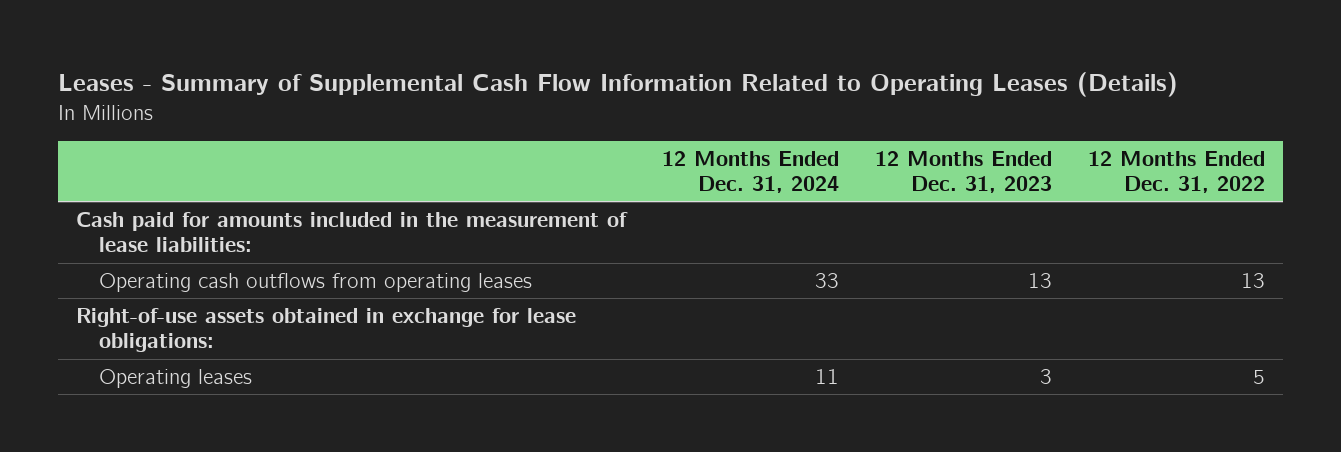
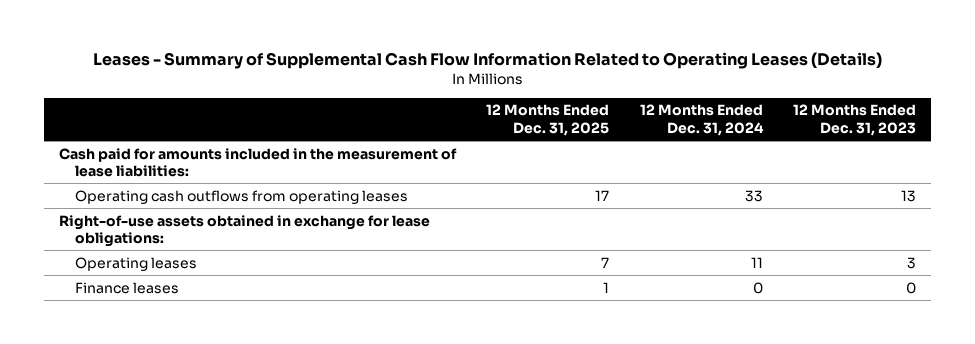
- | 12 Months Ended Dec. 31, 2024 | 12 Months Ended Dec. 31, 2023 | 12 Months Ended Dec. 31, 2022
+ | 12 Months Ended Dec. 31, 2025 | 12 Months Ended Dec. 31, 2024 | 12 Months Ended Dec. 31, 2023
+ Finance leases | 1 | 0 | 0

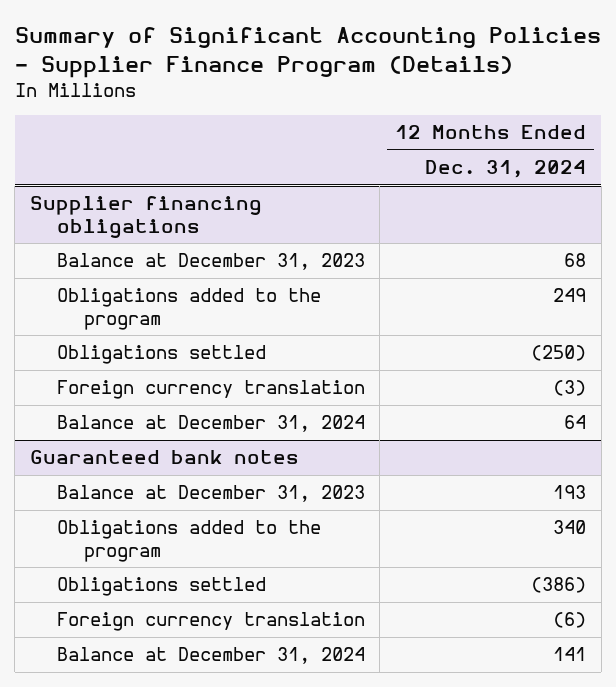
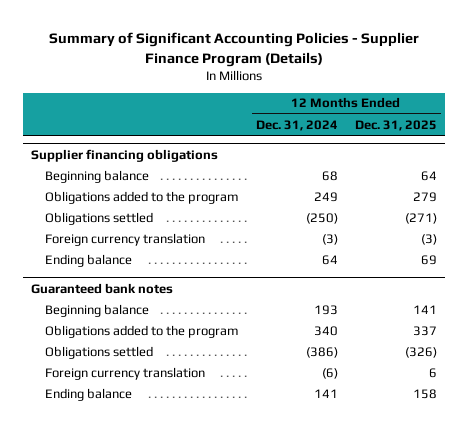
- | 12 Months Ended Dec. 31, 2024
+ | 12 Months Ended Dec. 31, 2024 | 12 Months Ended Dec. 31, 2025
@ Supplier financing obligations
- Balance at December 31, 2023 | 68
+ Beginning balance | 68 | 64
- Balance at December 31, 2024 | 64
+ Ending balance | 64 | 69
@ Guaranteed bank notes
- Balance at December 31, 2023 | 193
+ Beginning balance | 193 | 141
- Balance at December 31, 2024 | 141
+ Ending balance | 141 | 158

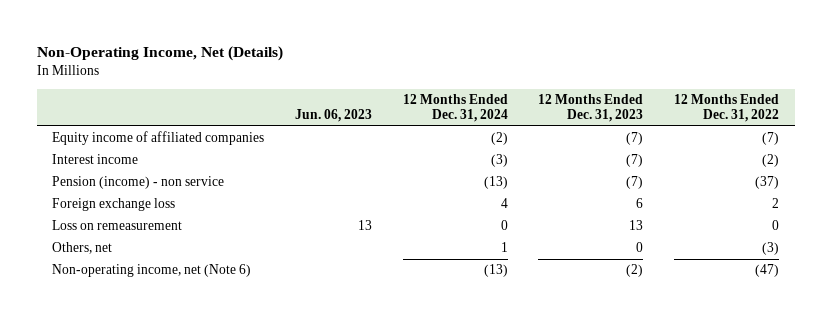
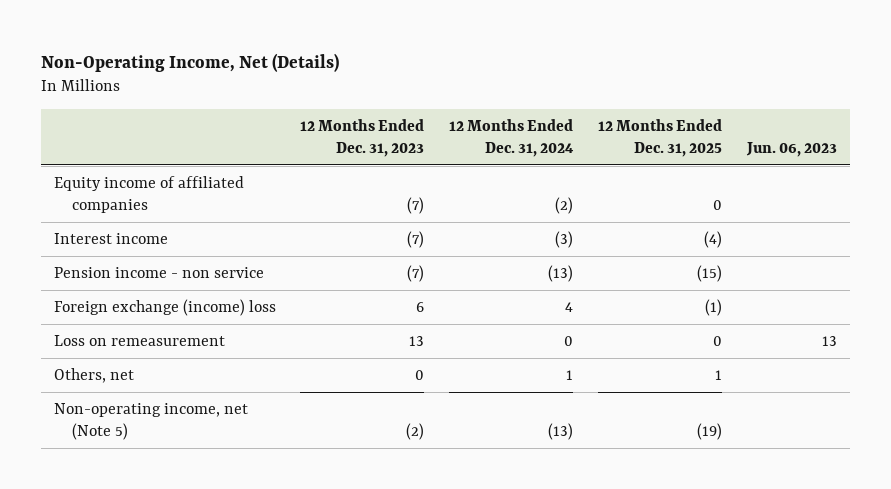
- | Jun. 06, 2023 | 12 Months Ended Dec. 31, 2024 | 12 Months Ended Dec. 31, 2023 | 12 Months Ended Dec. 31, 2022
+ | 12 Months Ended Dec. 31, 2023 | 12 Months Ended Dec. 31, 2024 | 12 Months Ended Dec. 31, 2025 | Jun. 06, 2023
- Pension (income) - non service | | (13) | (7) | (37)
- Foreign exchange loss | | 4 | 6 | 2
+ Pension income - non service | (7) | (13) | (15) |
+ Foreign exchange (income) loss | 6 | 4 | (1) |
- Non-operating income, net (Note 6) | | (13) | (2) | (47)
+ Non-operating income, net (Note 5) | (2) | (13) | (19) |

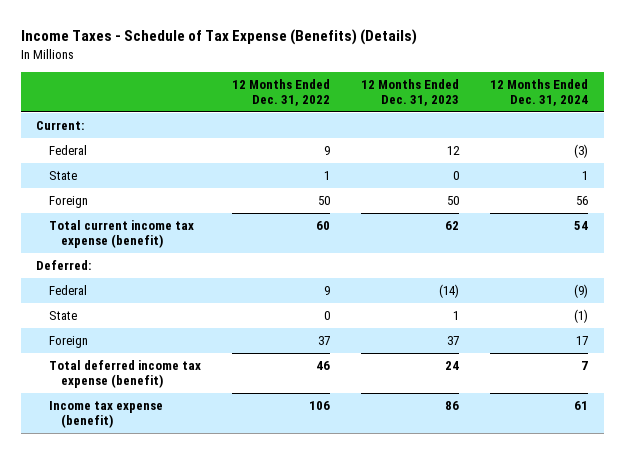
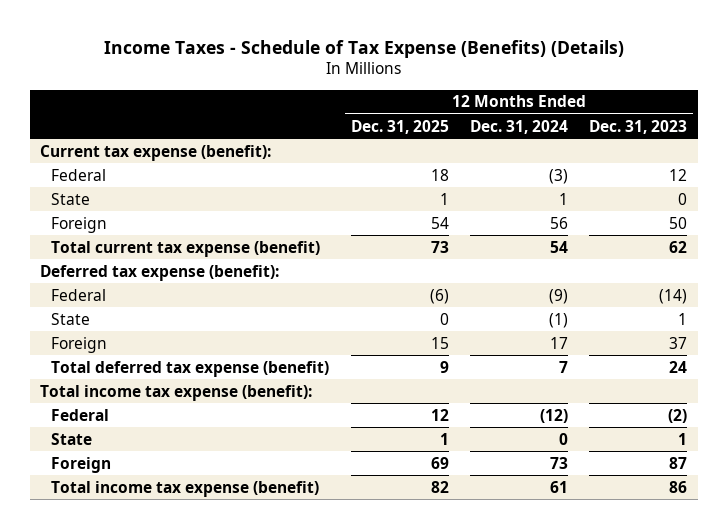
- | 12 Months Ended Dec. 31, 2022 | 12 Months Ended Dec. 31, 2023 | 12 Months Ended Dec. 31, 2024
+ | 12 Months Ended Dec. 31, 2025 | 12 Months Ended Dec. 31, 2024 | 12 Months Ended Dec. 31, 2023
- Current:
+ Current tax expense (benefit):
- Total current income tax expense (benefit) | 60 | 62 | 54
- Deferred:
+ Total current tax expense (benefit) | 73 | 54 | 62
+ Deferred tax expense (benefit):
- Total deferred income tax expense (benefit) | 46 | 24 | 7
- Income tax expense (benefit) | 106 | 86 | 61
+ Total deferred tax expense (benefit) | 9 | 7 | 24
+ Total income tax expense (benefit):
+ Federal | 12 | (12) | (2)
+ State | 1 | 0 | 1
+ Foreign | 69 | 73 | 87
+ Total income tax expense (benefit) | 82 | 61 | 86

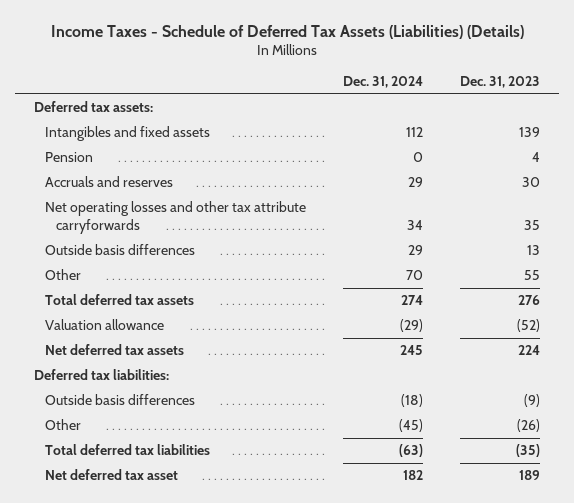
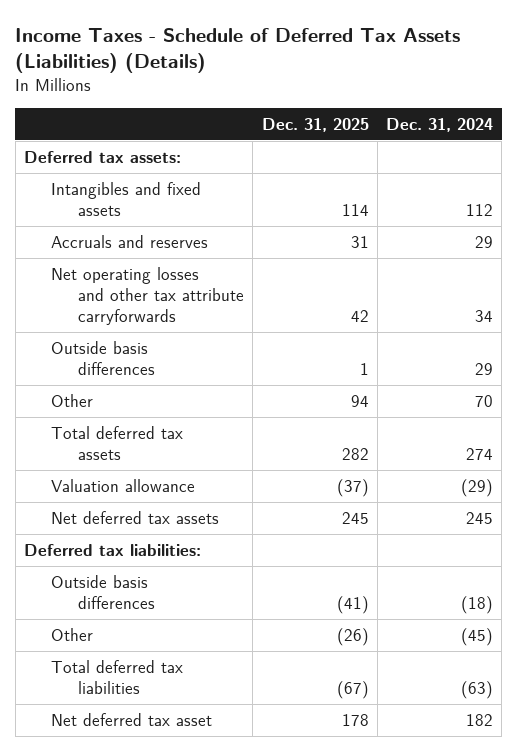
- | Dec. 31, 2024 | Dec. 31, 2023
+ | Dec. 31, 2025 | Dec. 31, 2024
- Pension | 0 | 4

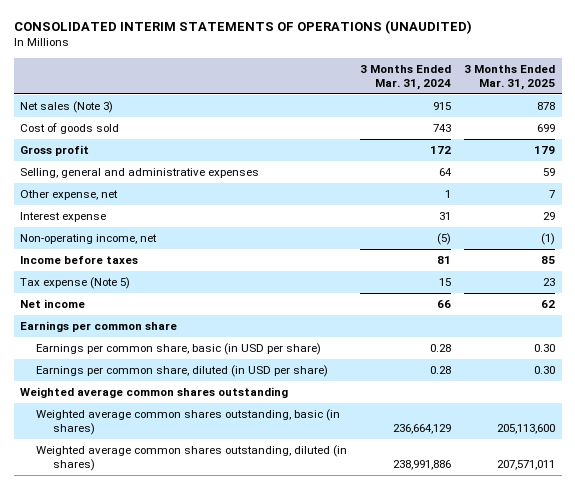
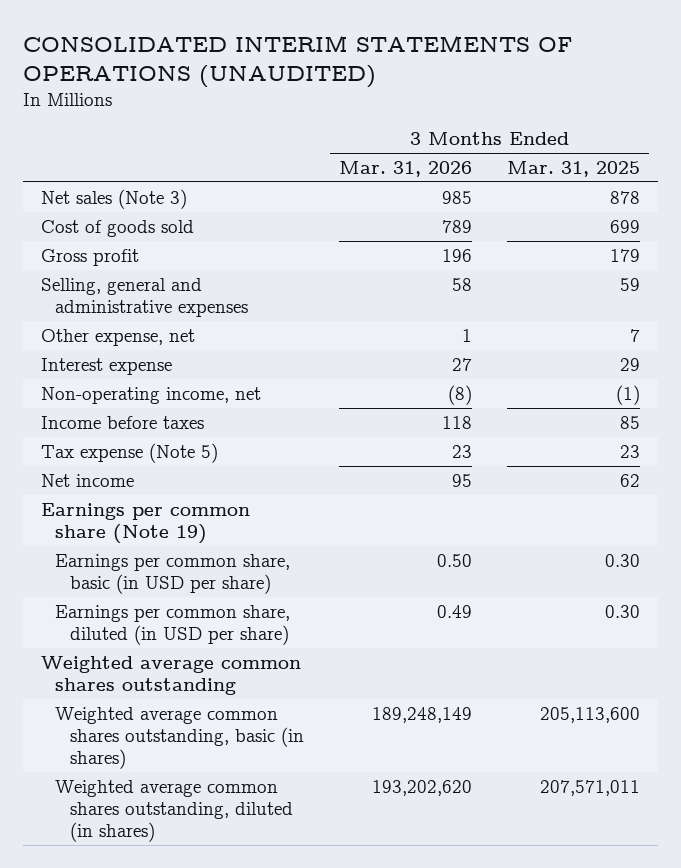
- | 3 Months Ended Mar. 31, 2024 | 3 Months Ended Mar. 31, 2025
+ | 3 Months Ended Mar. 31, 2026 | 3 Months Ended Mar. 31, 2025
- Earnings per common share
+ Earnings per common share (Note 19)

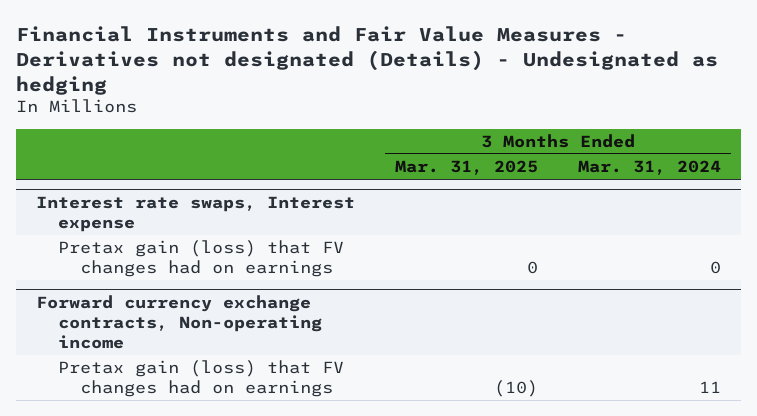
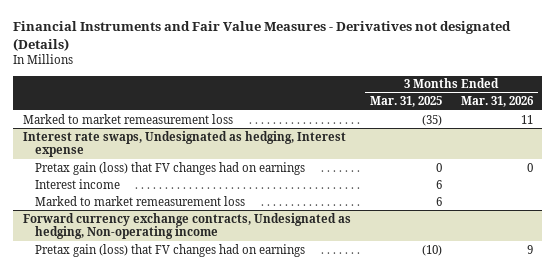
- Financial Instruments and Fair Value Measures - Derivatives not designated (Details) - Undesignated as hedging
+ Financial Instruments and Fair Value Measures - Derivatives not designated (Details)
- | 3 Months Ended Mar. 31, 2025 | 3 Months Ended Mar. 31, 2024
+ | 3 Months Ended Mar. 31, 2025 | 3 Months Ended Mar. 31, 2026
- Interest rate swaps, Interest expense
+ Marked to market remeasurement loss | (35) | 11
+ Interest rate swaps, Undesignated as hedging, Interest expense
- Forward currency exchange contracts, Non-operating income
+ Interest income | 6 |
+ Marked to market remeasurement loss | 6 |
+ Forward currency exchange contracts, Undesignated as hedging, Non-operating income

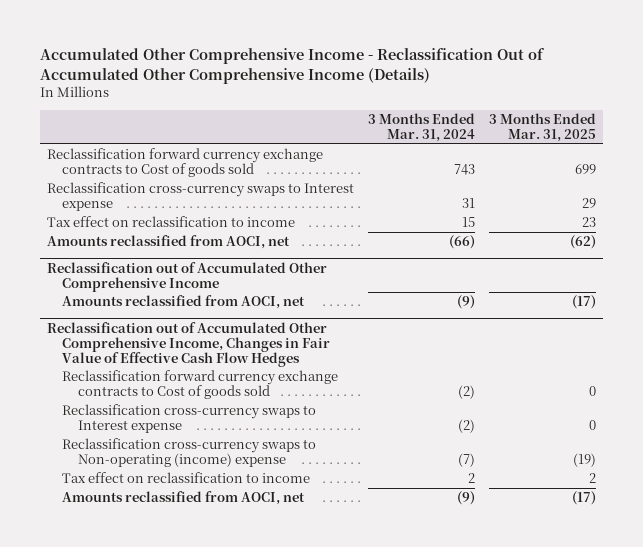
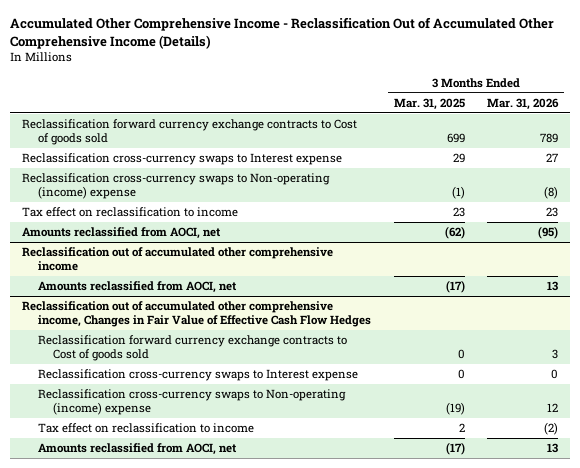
- | 3 Months Ended Mar. 31, 2024 | 3 Months Ended Mar. 31, 2025
+ | 3 Months Ended Mar. 31, 2025 | 3 Months Ended Mar. 31, 2026
+ Reclassification cross-currency swaps to Non-operating (income) expense | (1) | (8)
- Reclassification out of Accumulated Other Comprehensive Income
+ Reclassification out of accumulated other comprehensive income
- Reclassification out of Accumulated Other Comprehensive Income, Changes in Fair Value of Effective Cash Flow Hedges
+ Reclassification out of accumulated other comprehensive income, Changes in Fair Value of Effective Cash Flow Hedges

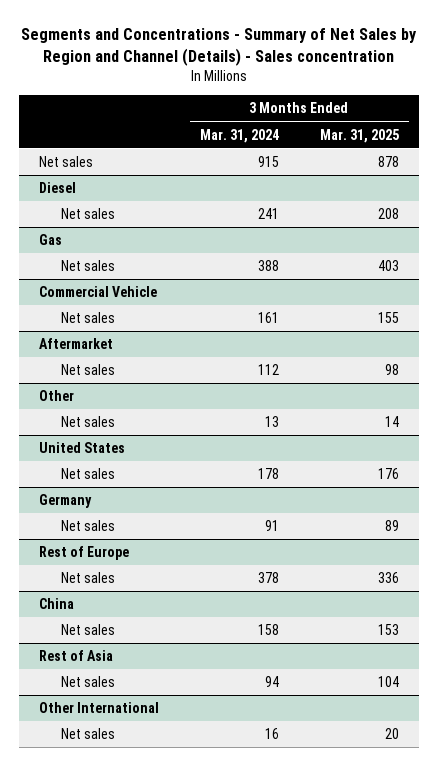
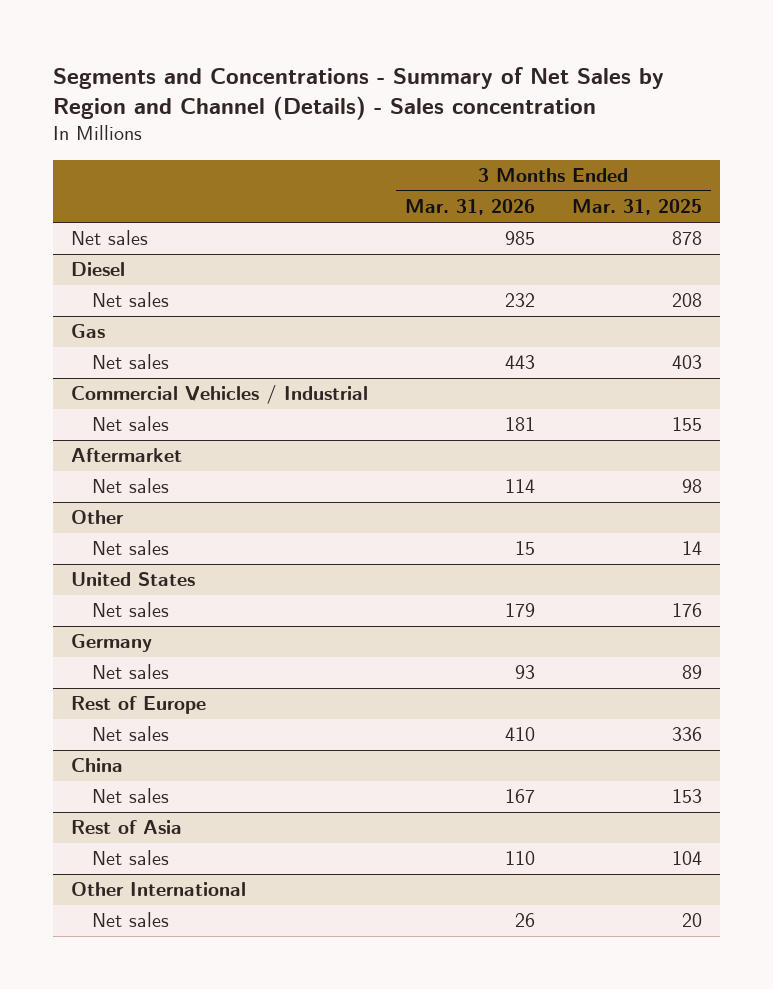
- | 3 Months Ended Mar. 31, 2024 | 3 Months Ended Mar. 31, 2025
+ | 3 Months Ended Mar. 31, 2026 | 3 Months Ended Mar. 31, 2025
- Commercial Vehicle
+ Commercial Vehicles / Industrial

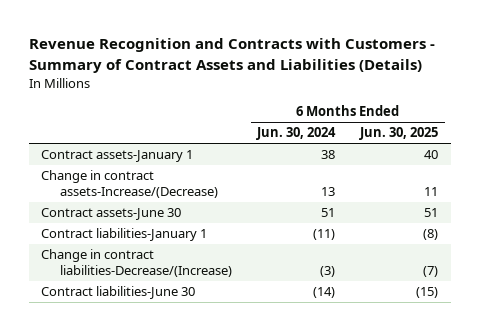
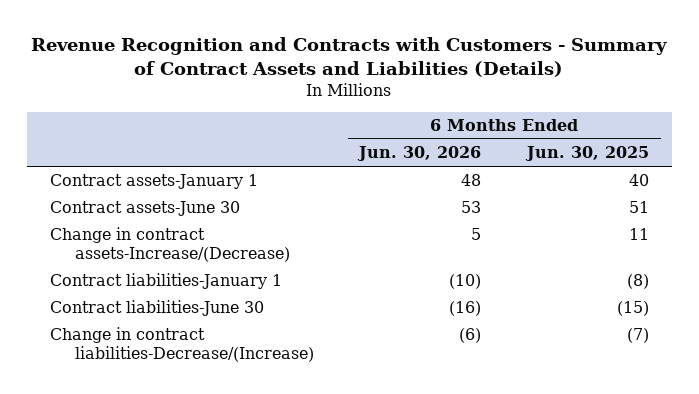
- | 6 Months Ended Jun. 30, 2024 | 6 Months Ended Jun. 30, 2025
+ | 6 Months Ended Jun. 30, 2026 | 6 Months Ended Jun. 30, 2025
moved down: Change in contract assets-Increase/(Decrease) | 5 | 11
moved down: Change in contract liabilities-Decrease/(Increase) | (6) | (7)

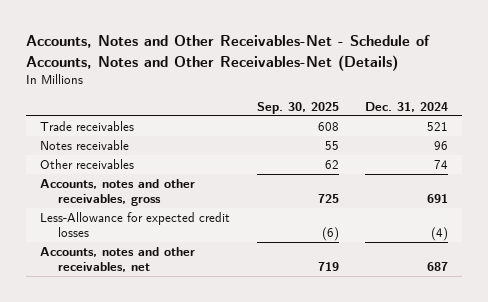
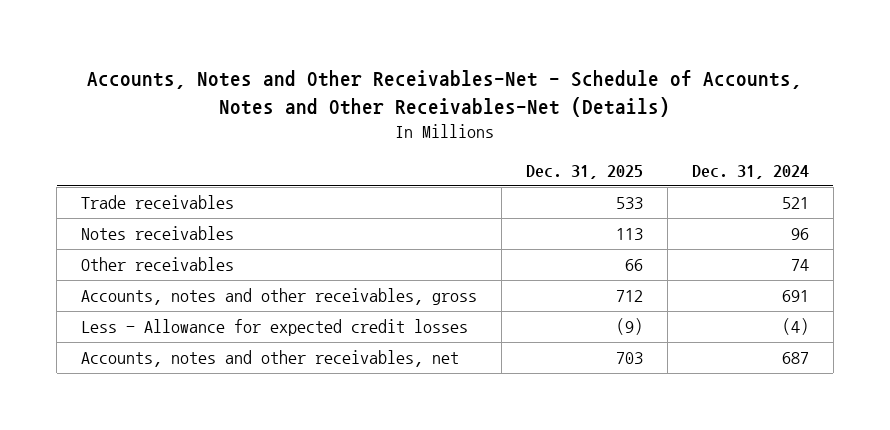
- | Sep. 30, 2025 | Dec. 31, 2024
+ | Dec. 31, 2025 | Dec. 31, 2024
- Notes receivable | 55 | 96
+ Notes receivables | 113 | 96
- Less-Allowance for expected credit losses | (6) | (4)
+ Less - Allowance for expected credit losses | (9) | (4)

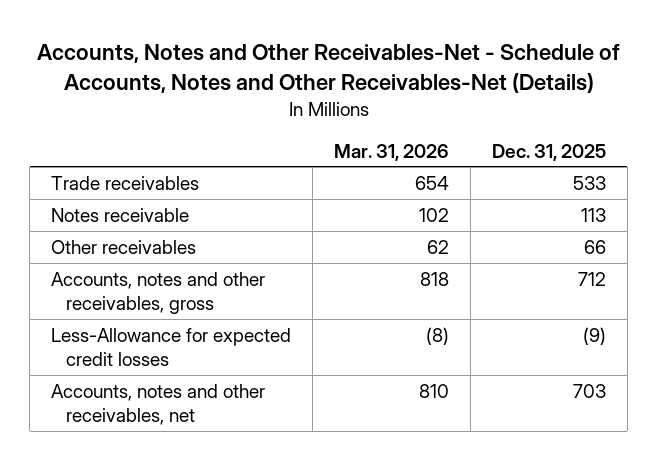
- | Dec. 31, 2025 | Dec. 31, 2024
+ | Mar. 31, 2026 | Dec. 31, 2025
- Notes receivables | 113 | 96
+ Notes receivable | 102 | 113
- Less - Allowance for expected credit losses | (9) | (4)
+ Less-Allowance for expected credit losses | (8) | (9)

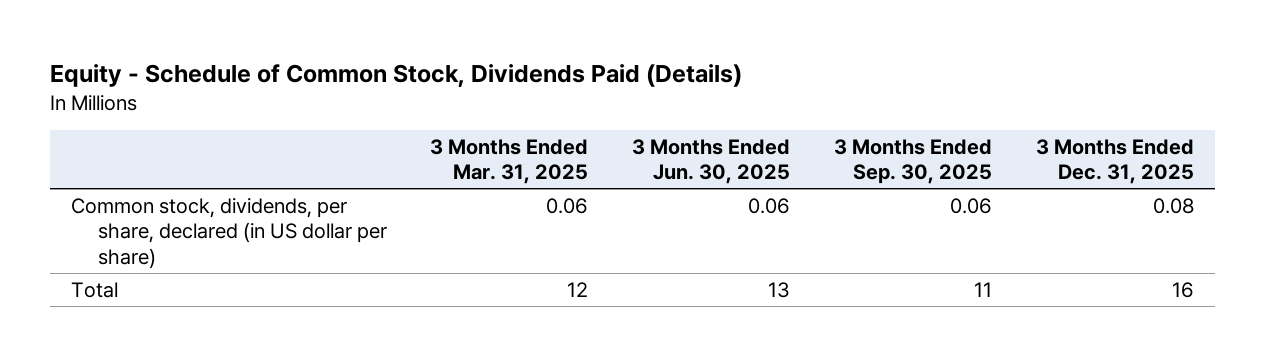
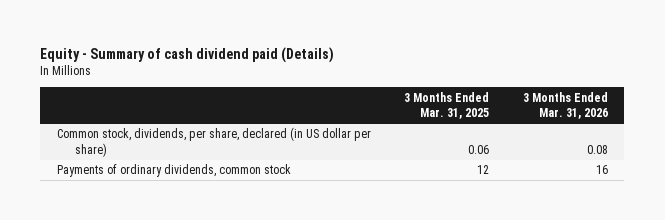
- Equity - Schedule of Common Stock, Dividends Paid (Details)
+ Equity - Summary of cash dividend paid (Details)
- | 3 Months Ended Mar. 31, 2025 | 3 Months Ended Jun. 30, 2025 | 3 Months Ended Sep. 30, 2025 | 3 Months Ended Dec. 31, 2025
+ | 3 Months Ended Mar. 31, 2025 | 3 Months Ended Mar. 31, 2026
- Total | 12 | 13 | 11 | 16
+ Payments of ordinary dividends, common stock | 12 | 16

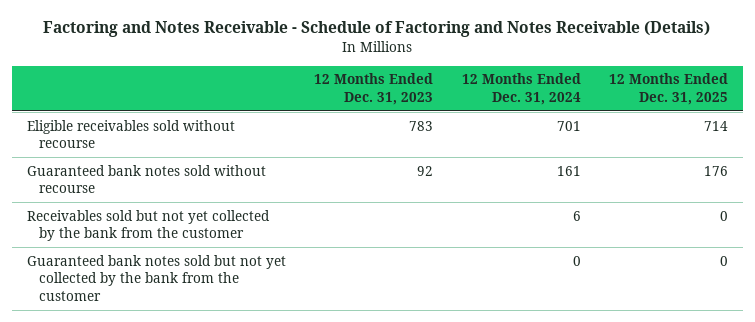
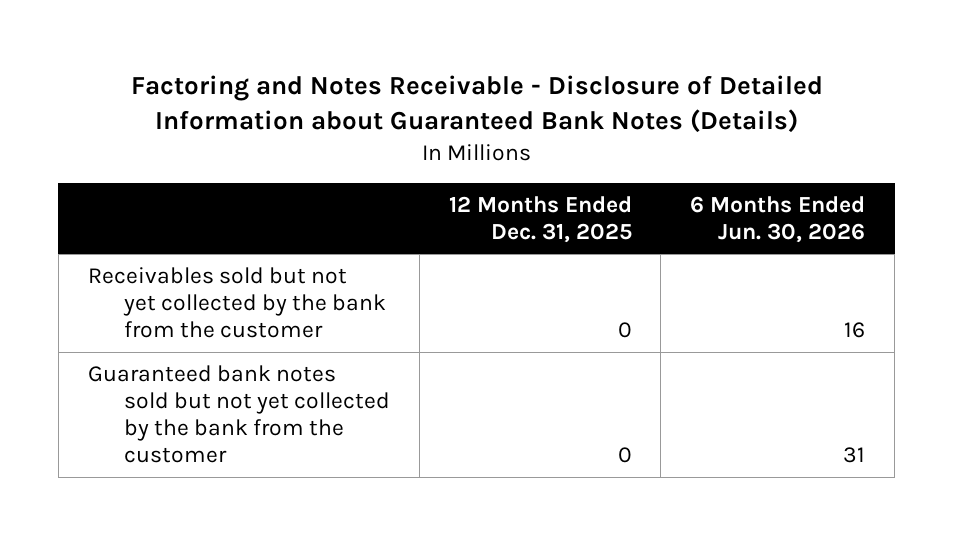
- Factoring and Notes Receivable - Schedule of Factoring and Notes Receivable (Details)
+ Factoring and Notes Receivable - Disclosure of Detailed Information about Guaranteed Bank Notes (Details)
- | 12 Months Ended Dec. 31, 2023 | 12 Months Ended Dec. 31, 2024 | 12 Months Ended Dec. 31, 2025
+ | 12 Months Ended Dec. 31, 2025 | 6 Months Ended Jun. 30, 2026
- Eligible receivables sold without recourse | 783 | 701 | 714
- Guaranteed bank notes sold without recourse | 92 | 161 | 176

